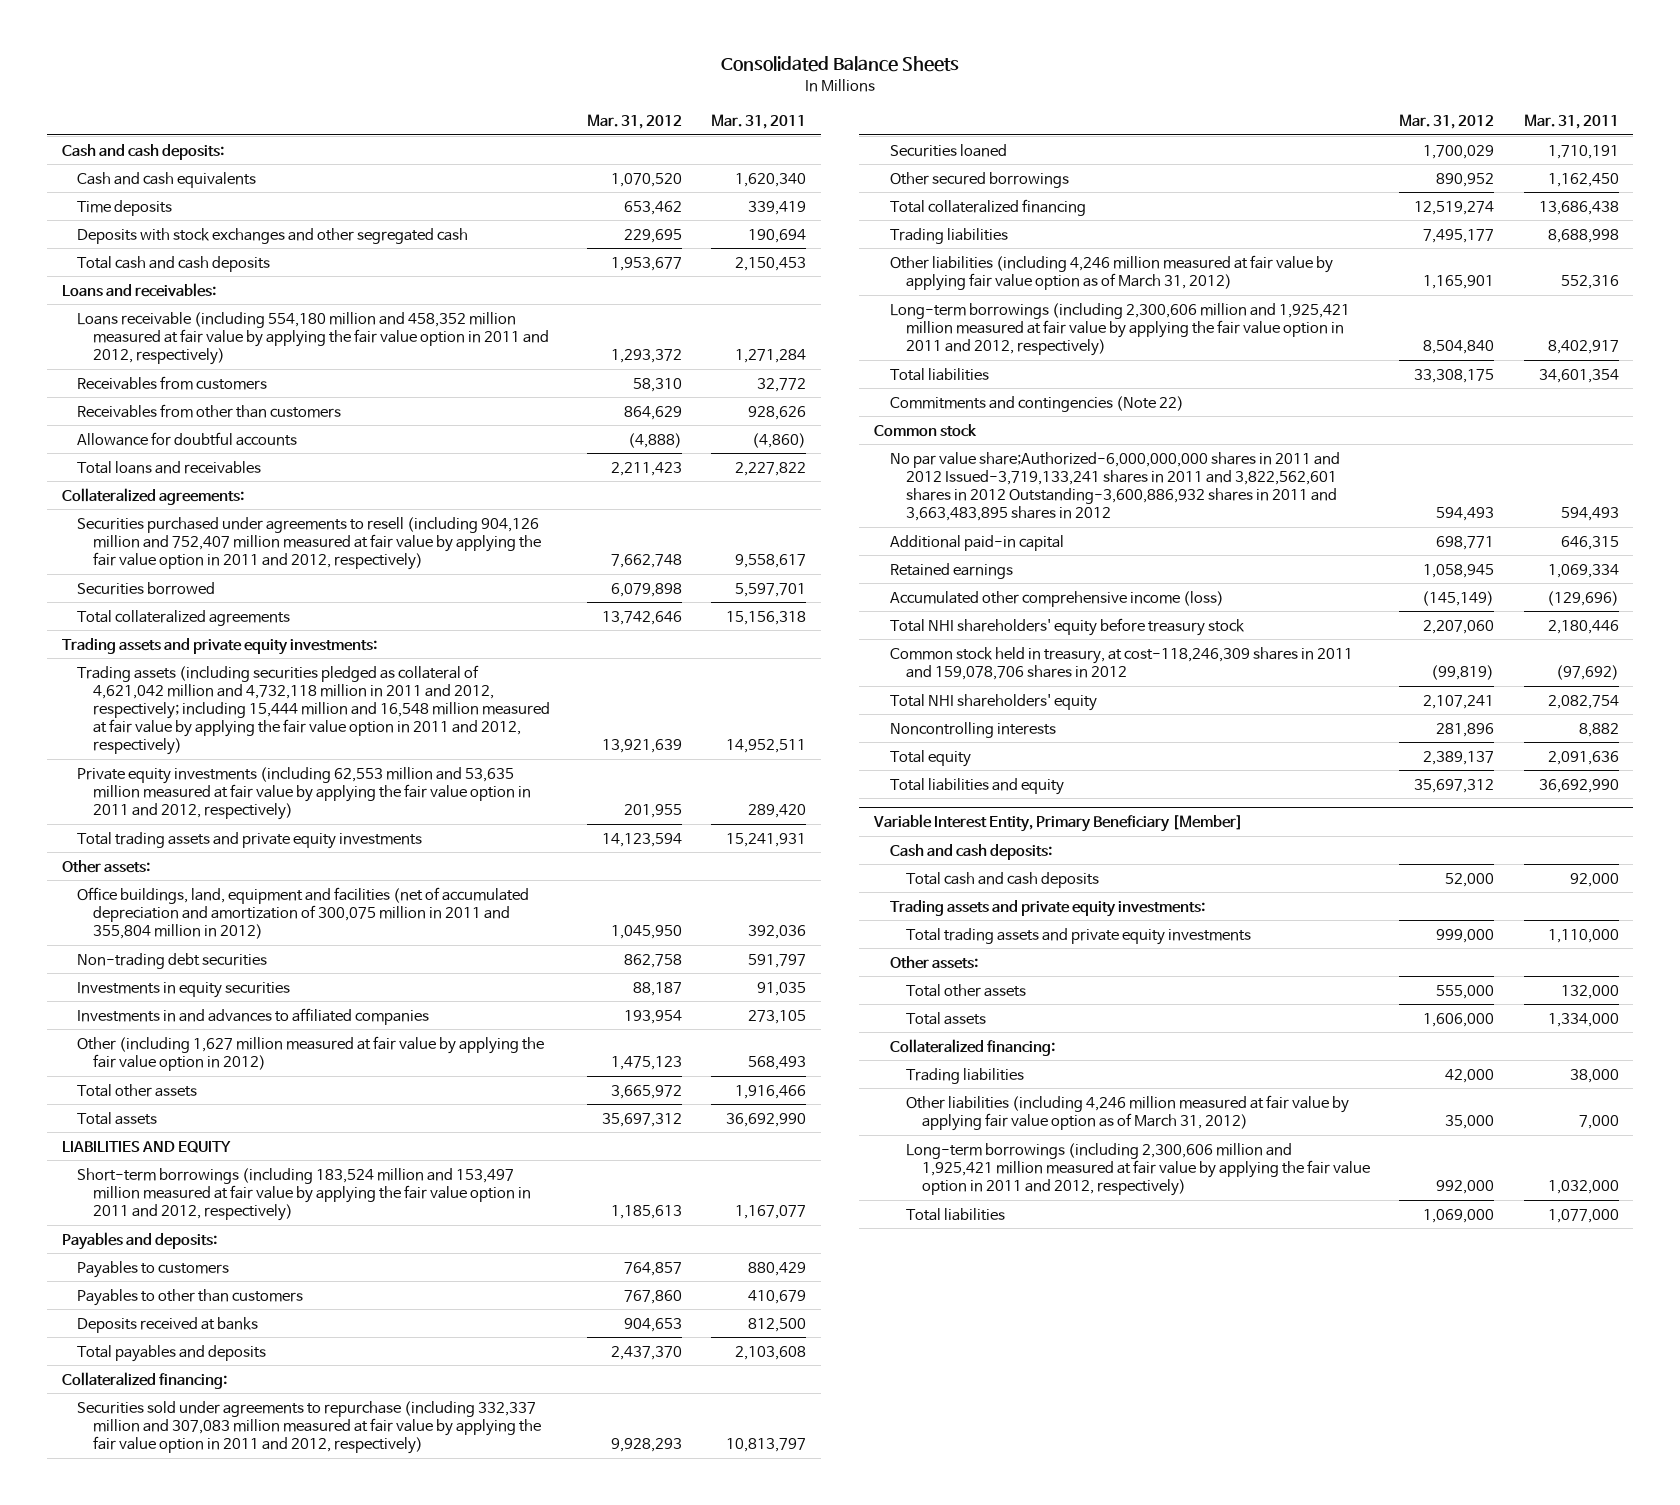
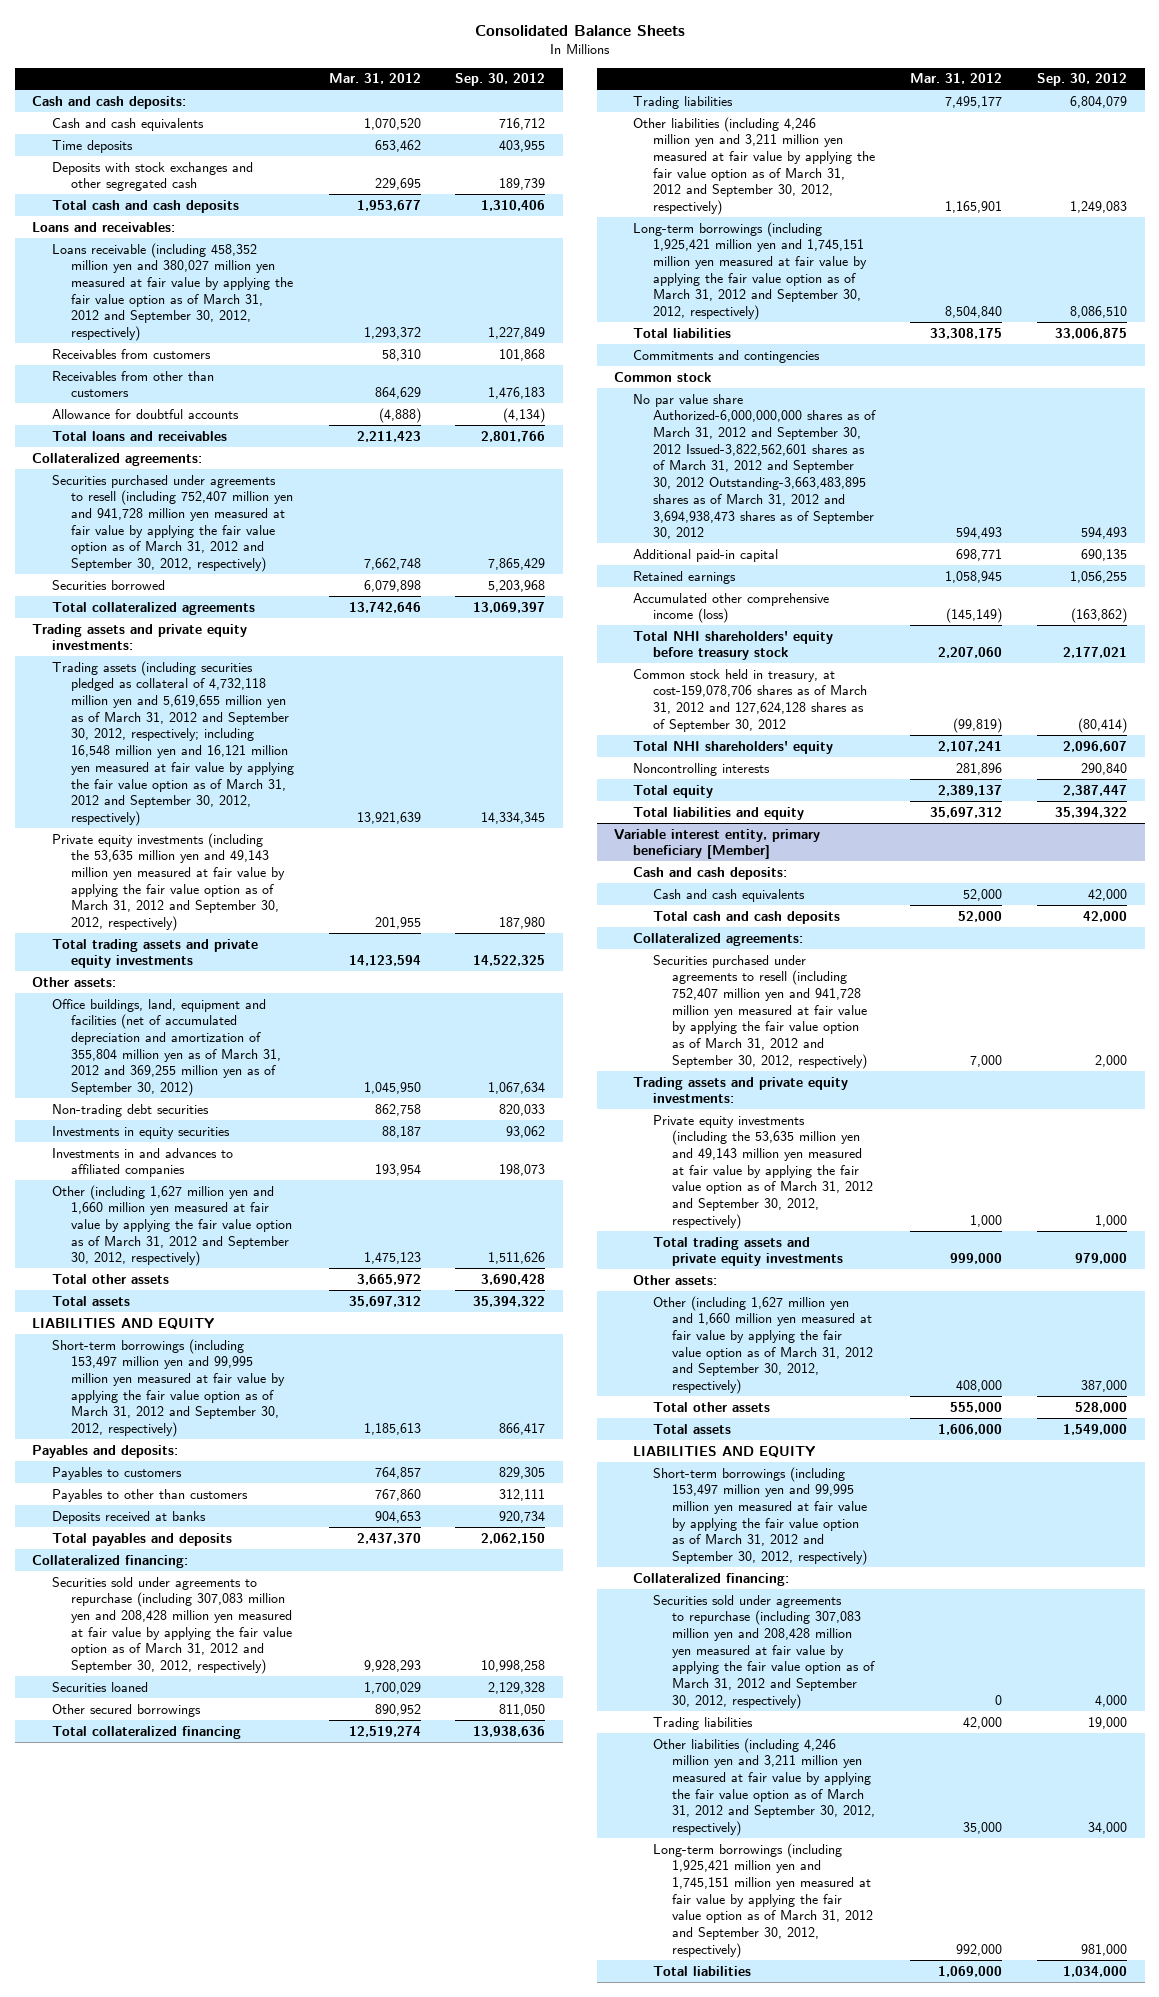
- | Mar. 31, 2012 | Mar. 31, 2011
+ | Mar. 31, 2012 | Sep. 30, 2012
- Loans receivable (including 554,180 million and 458,352 million measured at fair value by applying the fair value option in 2011 and 2012, respectively) | 1,293,372 | 1,271,284
+ Loans receivable (including 458,352 million yen and 380,027 million yen measured at fair value by applying the fair value option as of March 31, 2012 and September 30, 2012, respectively) | 1,293,372 | 1,227,849
- Securities purchased under agreements to resell (including 904,126 million and 752,407 million measured at fair value by applying the fair value option in 2011 and 2012, respectively) | 7,662,748 | 9,558,617
+ Securities purchased under agreements to resell (including 752,407 million yen and 941,728 million yen measured at fair value by applying the fair value option as of March 31, 2012 and September 30, 2012, respectively) | 7,662,748 | 7,865,429
- Trading assets (including securities pledged as collateral of 4,621,042 million and 4,732,118 million in 2011 and 2012, respectively; including 15,444 million and 16,548 million measured at fair value by applying the fair value option in 2011 and 2012, respectively) | 13,921,639 | 14,952,511
- Private equity investments (including 62,553 million and 53,635 million measured at fair value by applying the fair value option in 2011 and 2012, respectively) | 201,955 | 289,420
+ Trading assets (including securities pledged as collateral of 4,732,118 million yen and 5,619,655 million yen as of March 31, 2012 and September 30, 2012, respectively; including 16,548 million yen and 16,121 million yen measured at fair value by applying the fair value option as of March 31, 2012 and September 30, 2012, respectively) | 13,921,639 | 14,334,345
+ Private equity investments (including the 53,635 million yen and 49,143 million yen measured at fair value by applying the fair value option as of March 31, 2012 and September 30, 2012, respectively) | 201,955 | 187,980
- Office buildings, land, equipment and facilities (net of accumulated depreciation and amortization of 300,075 million in 2011 and 355,804 million in 2012) | 1,045,950 | 392,036
+ Office buildings, land, equipment and facilities (net of accumulated depreciation and amortization of 355,804 million yen as of March 31, 2012 and 369,255 million yen as of September 30, 2012) | 1,045,950 | 1,067,634
- Other (including 1,627 million measured at fair value by applying the fair value option in 2012) | 1,475,123 | 568,493
+ Other (including 1,627 million yen and 1,660 million yen measured at fair value by applying the fair value option as of March 31, 2012 and September 30, 2012, respectively) | 1,475,123 | 1,511,626
- Short-term borrowings (including 183,524 million and 153,497 million measured at fair value by applying the fair value option in 2011 and 2012, respectively) | 1,185,613 | 1,167,077
+ Short-term borrowings (including 153,497 million yen and 99,995 million yen measured at fair value by applying the fair value option as of March 31, 2012 and September 30, 2012, respectively) | 1,185,613 | 866,417
- Securities sold under agreements to repurchase (including 332,337 million and 307,083 million measured at fair value by applying the fair value option in 2011 and 2012, respectively) | 9,928,293 | 10,813,797
+ Securities sold under agreements to repurchase (including 307,083 million yen and 208,428 million yen measured at fair value by applying the fair value option as of March 31, 2012 and September 30, 2012, respectively) | 9,928,293 | 10,998,258
- Other liabilities (including 4,246 million measured at fair value by applying fair value option as of March 31, 2012) | 1,165,901 | 552,316
- Long-term borrowings (including 2,300,606 million and 1,925,421 million measured at fair value by applying the fair value option in 2011 and 2012, respectively) | 8,504,840 | 8,402,917
+ Other liabilities (including 4,246 million yen and 3,211 million yen measured at fair value by applying the fair value option as of March 31, 2012 and September 30, 2012, respectively) | 1,165,901 | 1,249,083
+ Long-term borrowings (including 1,925,421 million yen and 1,745,151 million yen measured at fair value by applying the fair value option as of March 31, 2012 and September 30, 2012, respectively) | 8,504,840 | 8,086,510
- Commitments and contingencies (Note 22)
+ Commitments and contingencies
- No par value share;Authorized-6,000,000,000 shares in 2011 and 2012 Issued-3,719,133,241 shares in 2011 and 3,822,562,601 shares in 2012 Outstanding-3,600,886,932 shares in 2011 and 3,663,483,895 shares in 2012 | 594,493 | 594,493
+ No par value share Authorized-6,000,000,000 shares as of March 31, 2012 and September 30, 2012 Issued-3,822,562,601 shares as of March 31, 2012 and September 30, 2012 Outstanding-3,663,483,895 shares as of March 31, 2012 and 3,694,938,473 shares as of September 30, 2012 | 594,493 | 594,493
- Common stock held in treasury, at cost-118,246,309 shares in 2011 and 159,078,706 shares in 2012 | (99,819) | (97,692)
+ Common stock held in treasury, at cost-159,078,706 shares as of March 31, 2012 and 127,624,128 shares as of September 30, 2012 | (99,819) | (80,414)
- Variable Interest Entity, Primary Beneficiary [Member]
+ Variable interest entity, primary beneficiary [Member]
+ Cash and cash equivalents | 52,000 | 42,000
+ Collateralized agreements:
+ Securities purchased under agreements to resell (including 752,407 million yen and 941,728 million yen measured at fair value by applying the fair value option as of March 31, 2012 and September 30, 2012, respectively) | 7,000 | 2,000
+ Private equity investments (including the 53,635 million yen and 49,143 million yen measured at fair value by applying the fair value option as of March 31, 2012 and September 30, 2012, respectively) | 1,000 | 1,000
+ Other (including 1,627 million yen and 1,660 million yen measured at fair value by applying the fair value option as of March 31, 2012 and September 30, 2012, respectively) | 408,000 | 387,000
+ LIABILITIES AND EQUITY
+ Short-term borrowings (including 153,497 million yen and 99,995 million yen measured at fair value by applying the fair value option as of March 31, 2012 and September 30, 2012, respectively)
+ Securities sold under agreements to repurchase (including 307,083 million yen and 208,428 million yen measured at fair value by applying the fair value option as of March 31, 2012 and September 30, 2012, respectively) | 0 | 4,000
- Other liabilities (including 4,246 million measured at fair value by applying fair value option as of March 31, 2012) | 35,000 | 7,000
- Long-term borrowings (including 2,300,606 million and 1,925,421 million measured at fair value by applying the fair value option in 2011 and 2012, respectively) | 992,000 | 1,032,000
+ Other liabilities (including 4,246 million yen and 3,211 million yen measured at fair value by applying the fair value option as of March 31, 2012 and September 30, 2012, respectively) | 35,000 | 34,000
+ Long-term borrowings (including 1,925,421 million yen and 1,745,151 million yen measured at fair value by applying the fair value option as of March 31, 2012 and September 30, 2012, respectively) | 992,000 | 981,000

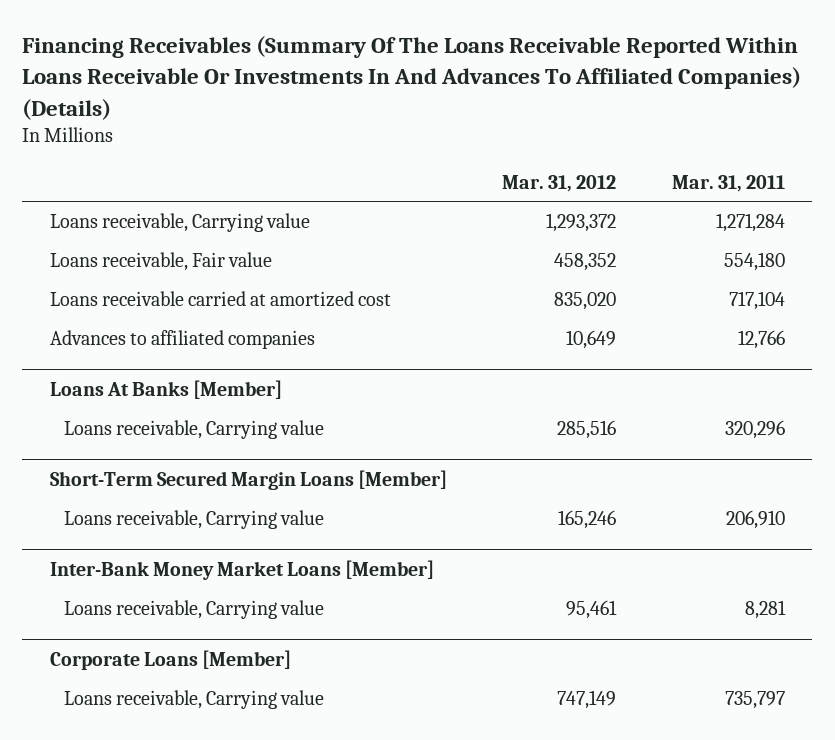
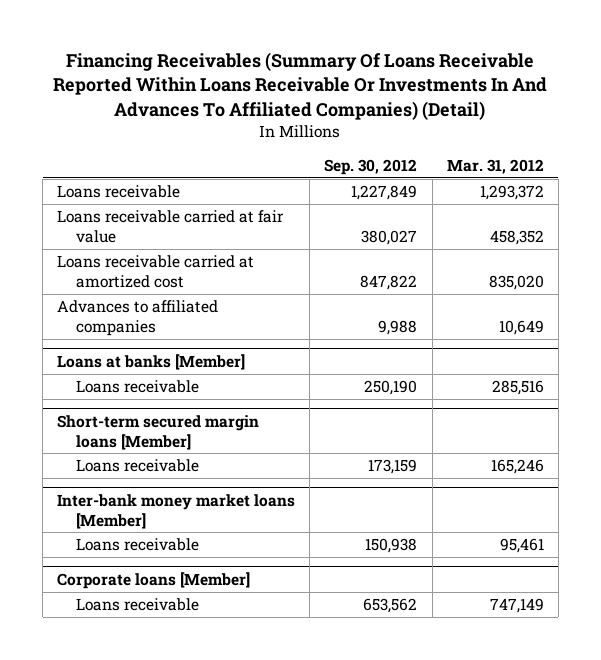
- Financing Receivables (Summary Of The Loans Receivable Reported Within Loans Receivable Or Investments In And Advances To Affiliated Companies) (Details)
+ Financing Receivables (Summary Of Loans Receivable Reported Within Loans Receivable Or Investments In And Advances To Affiliated Companies) (Detail)
- | Mar. 31, 2012 | Mar. 31, 2011
+ | Sep. 30, 2012 | Mar. 31, 2012
- Loans receivable, Carrying value | 1,293,372 | 1,271,284
- Loans receivable, Fair value | 458,352 | 554,180
+ Loans receivable | 1,227,849 | 1,293,372
+ Loans receivable carried at fair value | 380,027 | 458,352
- Loans At Banks [Member]
- Loans receivable, Carrying value | 285,516 | 320,296
- Short-Term Secured Margin Loans [Member]
- Loans receivable, Carrying value | 165,246 | 206,910
- Inter-Bank Money Market Loans [Member]
- Loans receivable, Carrying value | 95,461 | 8,281
- Corporate Loans [Member]
- Loans receivable, Carrying value | 747,149 | 735,797
+ Loans at banks [Member]
+ Loans receivable | 250,190 | 285,516
+ Short-term secured margin loans [Member]
+ Loans receivable | 173,159 | 165,246
+ Inter-bank money market loans [Member]
+ Loans receivable | 150,938 | 95,461
+ Corporate loans [Member]
+ Loans receivable | 653,562 | 747,149

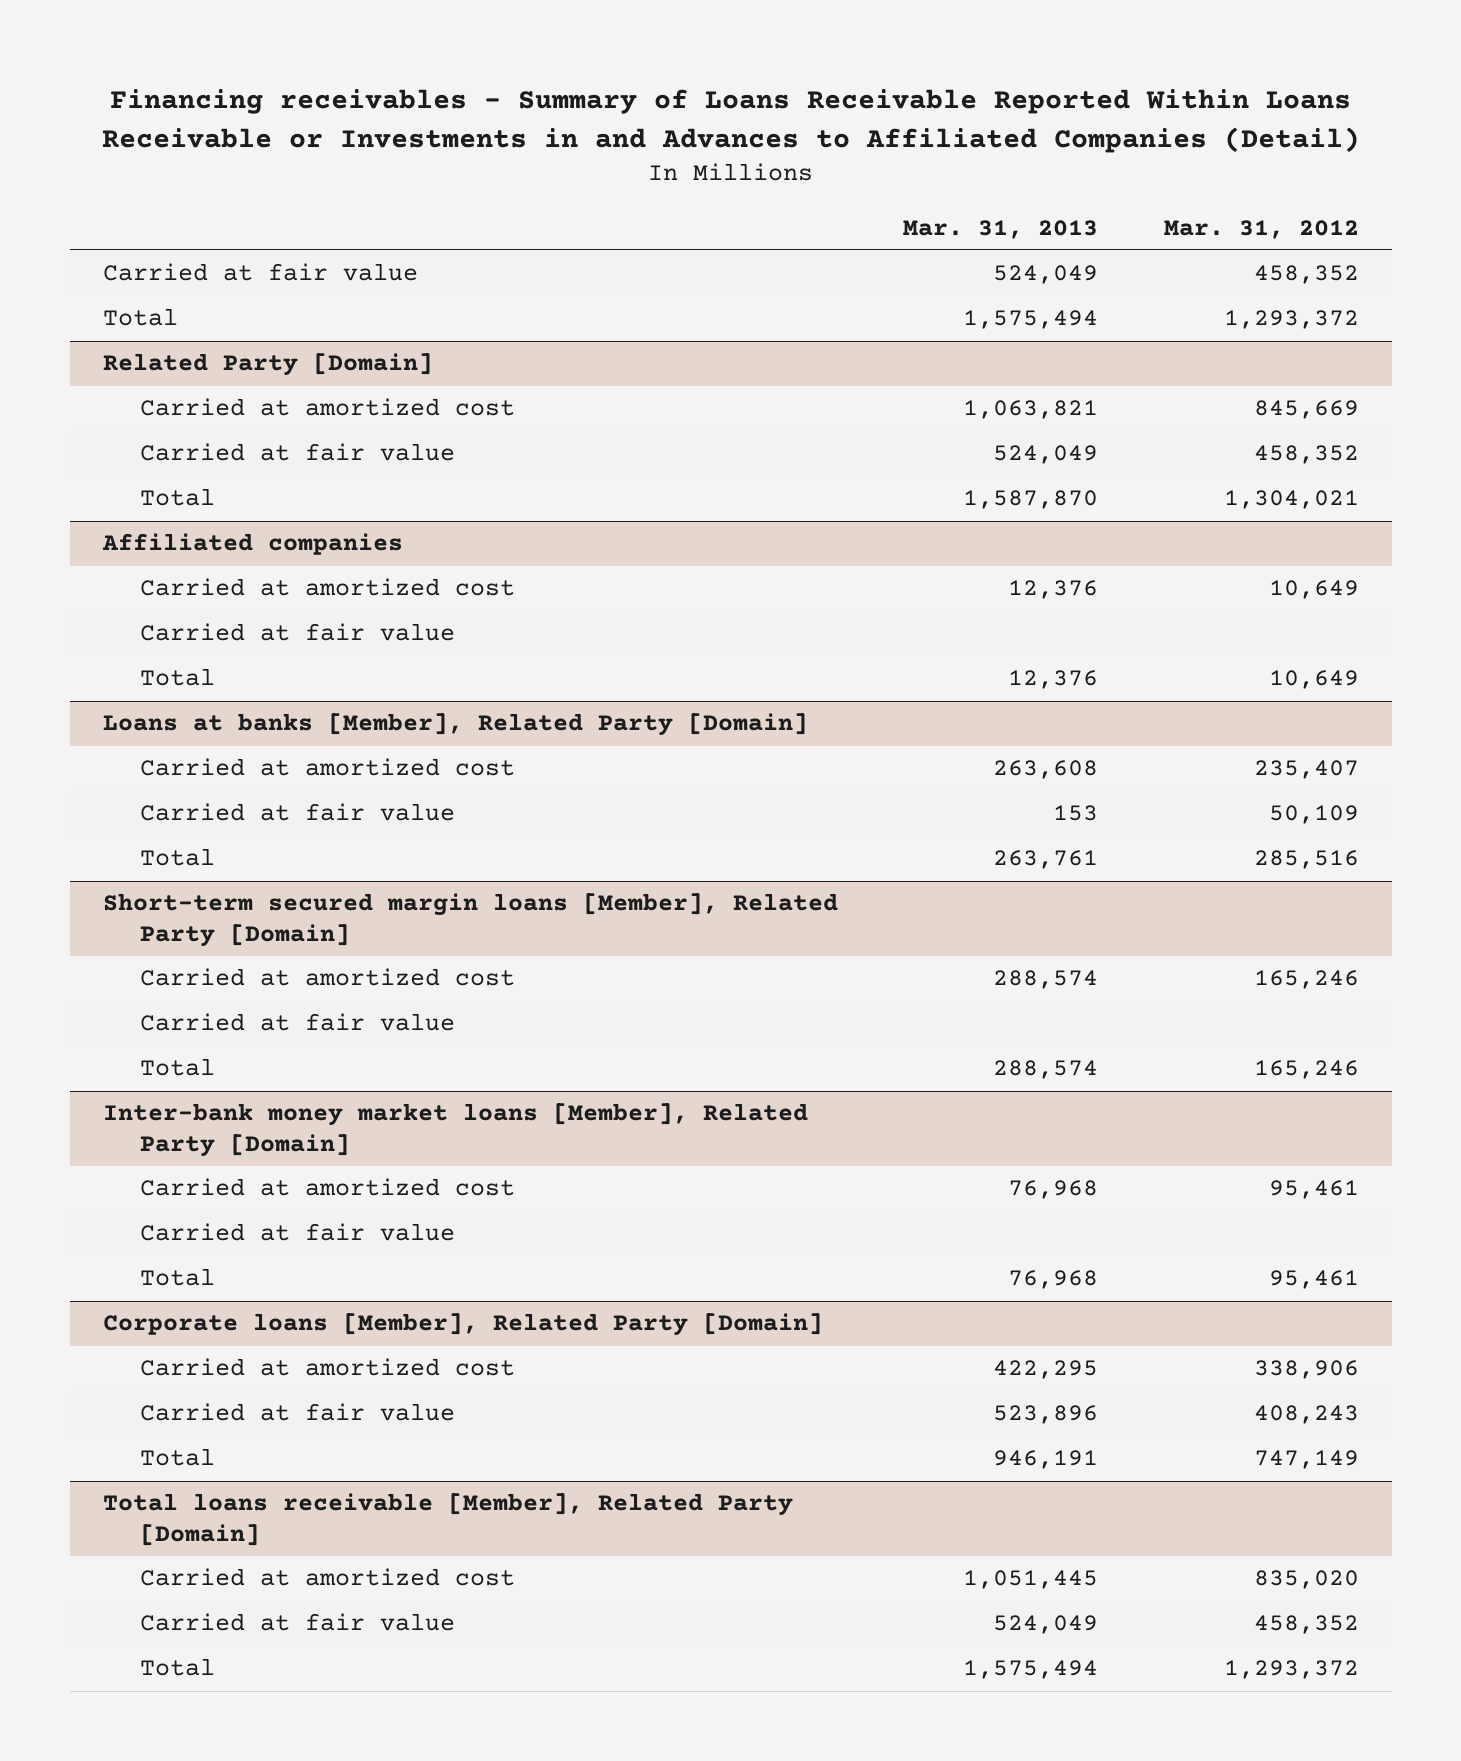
- Financing Receivables (Summary Of Loans Receivable Reported Within Loans Receivable Or Investments In And Advances To Affiliated Companies) (Detail)
+ Financing receivables - Summary of Loans Receivable Reported Within Loans Receivable or Investments in and Advances to Affiliated Companies (Detail)
- | Sep. 30, 2012 | Mar. 31, 2012
+ | Mar. 31, 2013 | Mar. 31, 2012
- Loans receivable | 1,227,849 | 1,293,372
- Loans receivable carried at fair value | 380,027 | 458,352
- Loans receivable carried at amortized cost | 847,822 | 835,020
- Advances to affiliated companies | 9,988 | 10,649
- Loans at banks [Member]
- Loans receivable | 250,190 | 285,516
- Short-term secured margin loans [Member]
- Loans receivable | 173,159 | 165,246
- Inter-bank money market loans [Member]
- Loans receivable | 150,938 | 95,461
- Corporate loans [Member]
- Loans receivable | 653,562 | 747,149
+ Carried at fair value | 524,049 | 458,352
+ Total | 1,575,494 | 1,293,372
+ Related Party [Domain]
+ Carried at amortized cost | 1,063,821 | 845,669
+ Carried at fair value | 524,049 | 458,352
+ Total | 1,587,870 | 1,304,021
+ Affiliated companies
+ Carried at amortized cost | 12,376 | 10,649
+ Carried at fair value
+ Total | 12,376 | 10,649
+ Loans at banks [Member], Related Party [Domain]
+ Carried at amortized cost | 263,608 | 235,407
+ Carried at fair value | 153 | 50,109
+ Total | 263,761 | 285,516
+ Short-term secured margin loans [Member], Related Party [Domain]
+ Carried at amortized cost | 288,574 | 165,246
+ Carried at fair value
+ Total | 288,574 | 165,246
+ Inter-bank money market loans [Member], Related Party [Domain]
+ Carried at amortized cost | 76,968 | 95,461
+ Carried at fair value
+ Total | 76,968 | 95,461
+ Corporate loans [Member], Related Party [Domain]
+ Carried at amortized cost | 422,295 | 338,906
+ Carried at fair value | 523,896 | 408,243
+ Total | 946,191 | 747,149
+ Total loans receivable [Member], Related Party [Domain]
+ Carried at amortized cost | 1,051,445 | 835,020
+ Carried at fair value | 524,049 | 458,352
+ Total | 1,575,494 | 1,293,372

